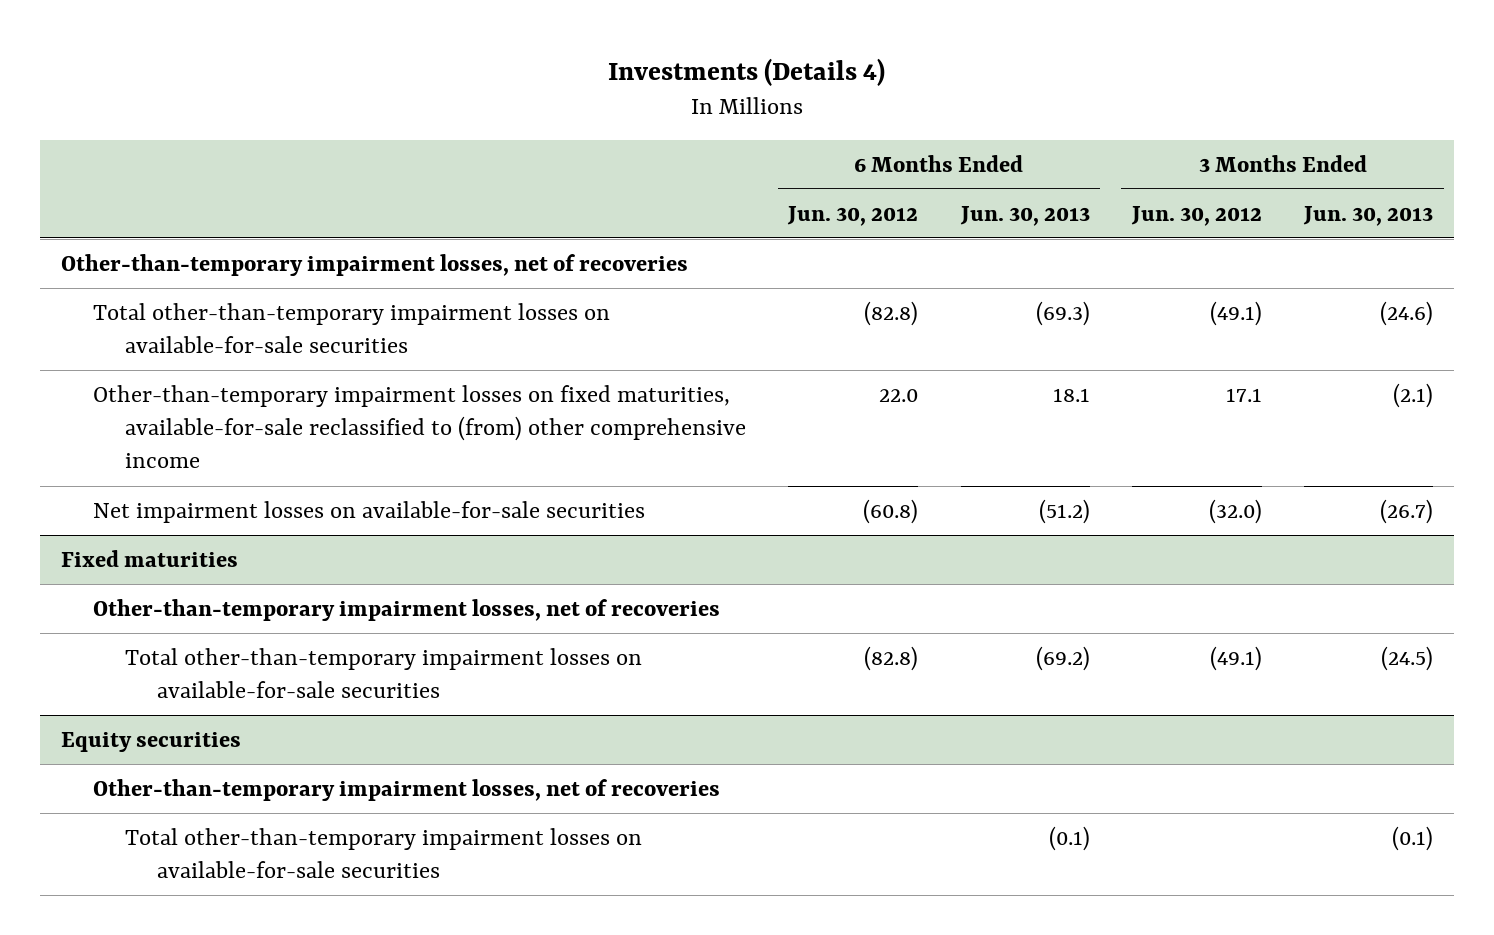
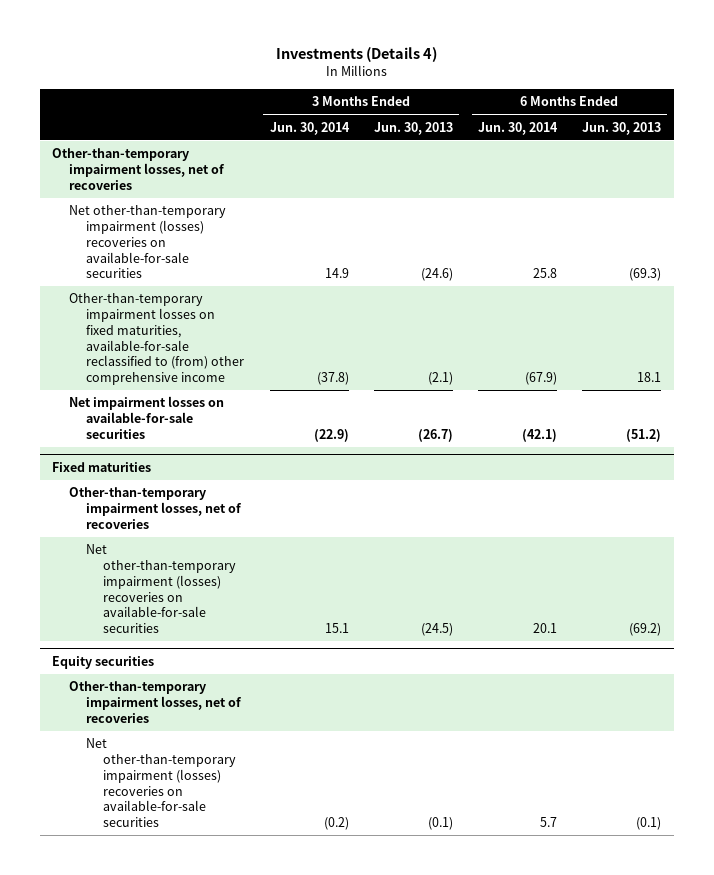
- | 6 Months Ended Jun. 30, 2012 | 6 Months Ended Jun. 30, 2013 | 3 Months Ended Jun. 30, 2012 | 3 Months Ended Jun. 30, 2013
+ | 3 Months Ended Jun. 30, 2014 | 3 Months Ended Jun. 30, 2013 | 6 Months Ended Jun. 30, 2014 | 6 Months Ended Jun. 30, 2013
- Total other-than-temporary impairment losses on available-for-sale securities | (82.8) | (69.3) | (49.1) | (24.6)
+ Net other-than-temporary impairment (losses) recoveries on available-for-sale securities | 14.9 | (24.6) | 25.8 | (69.3)
@ Fixed maturities
- Total other-than-temporary impairment losses on available-for-sale securities | (82.8) | (69.2) | (49.1) | (24.5)
+ Net other-than-temporary impairment (losses) recoveries on available-for-sale securities | 15.1 | (24.5) | 20.1 | (69.2)
@ Equity securities
- Total other-than-temporary impairment losses on available-for-sale securities | | (0.1) | | (0.1)
+ Net other-than-temporary impairment (losses) recoveries on available-for-sale securities | (0.2) | (0.1) | 5.7 | (0.1)

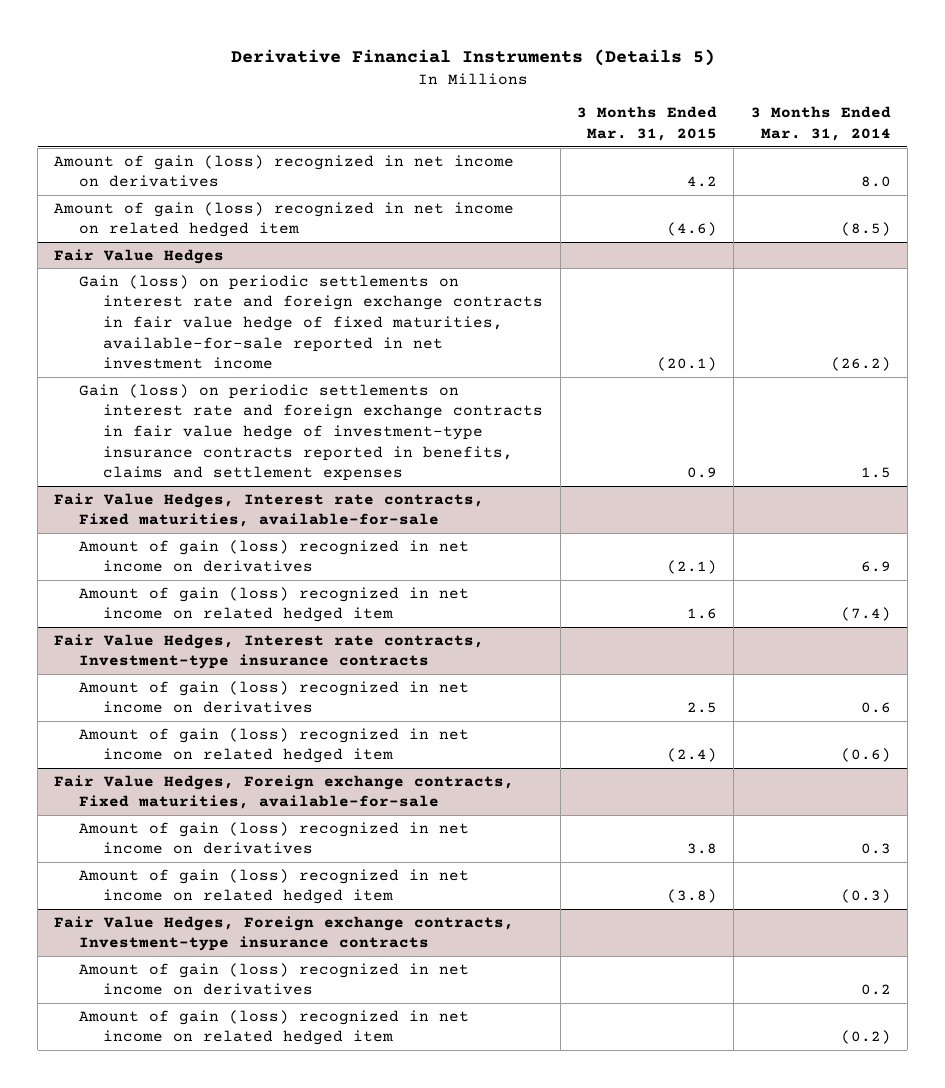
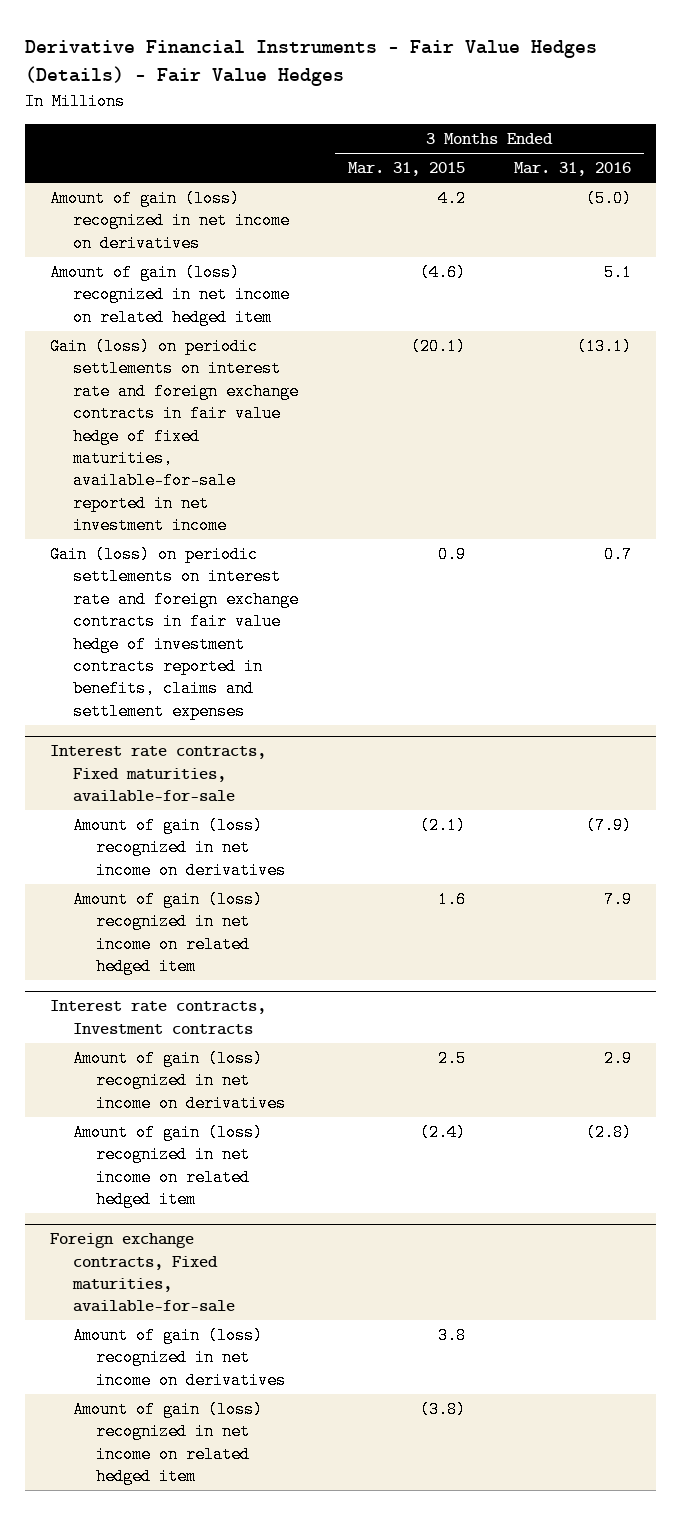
- Derivative Financial Instruments (Details 5)
+ Derivative Financial Instruments - Fair Value Hedges (Details) - Fair Value Hedges
- | 3 Months Ended Mar. 31, 2015 | 3 Months Ended Mar. 31, 2014
+ | 3 Months Ended Mar. 31, 2015 | 3 Months Ended Mar. 31, 2016
- Fair Value Hedges
- Gain (loss) on periodic settlements on interest rate and foreign exchange contracts in fair value hedge of investment-type insurance contracts reported in benefits, claims and settlement expenses | 0.9 | 1.5
- Fair Value Hedges, Interest rate contracts, Fixed maturities, available-for-sale
+ Gain (loss) on periodic settlements on interest rate and foreign exchange contracts in fair value hedge of investment contracts reported in benefits, claims and settlement expenses | 0.9 | 0.7
+ Interest rate contracts, Fixed maturities, available-for-sale
- Fair Value Hedges, Interest rate contracts, Investment-type insurance contracts
+ Interest rate contracts, Investment contracts
- Fair Value Hedges, Foreign exchange contracts, Fixed maturities, available-for-sale
+ Foreign exchange contracts, Fixed maturities, available-for-sale
- Fair Value Hedges, Foreign exchange contracts, Investment-type insurance contracts
- Amount of gain (loss) recognized in net income on derivatives | | 0.2
- Amount of gain (loss) recognized in net income on related hedged item | | (0.2)

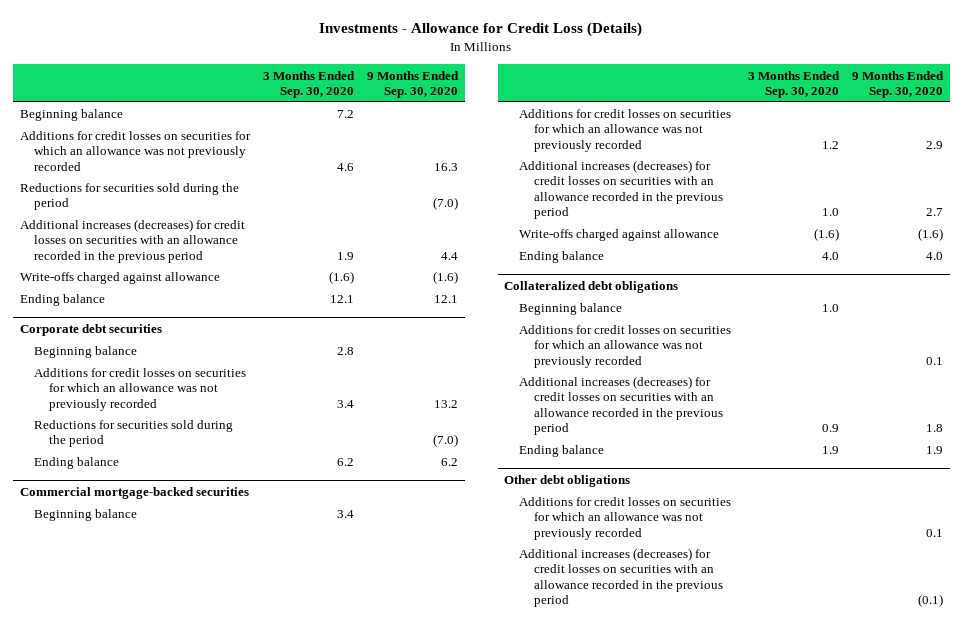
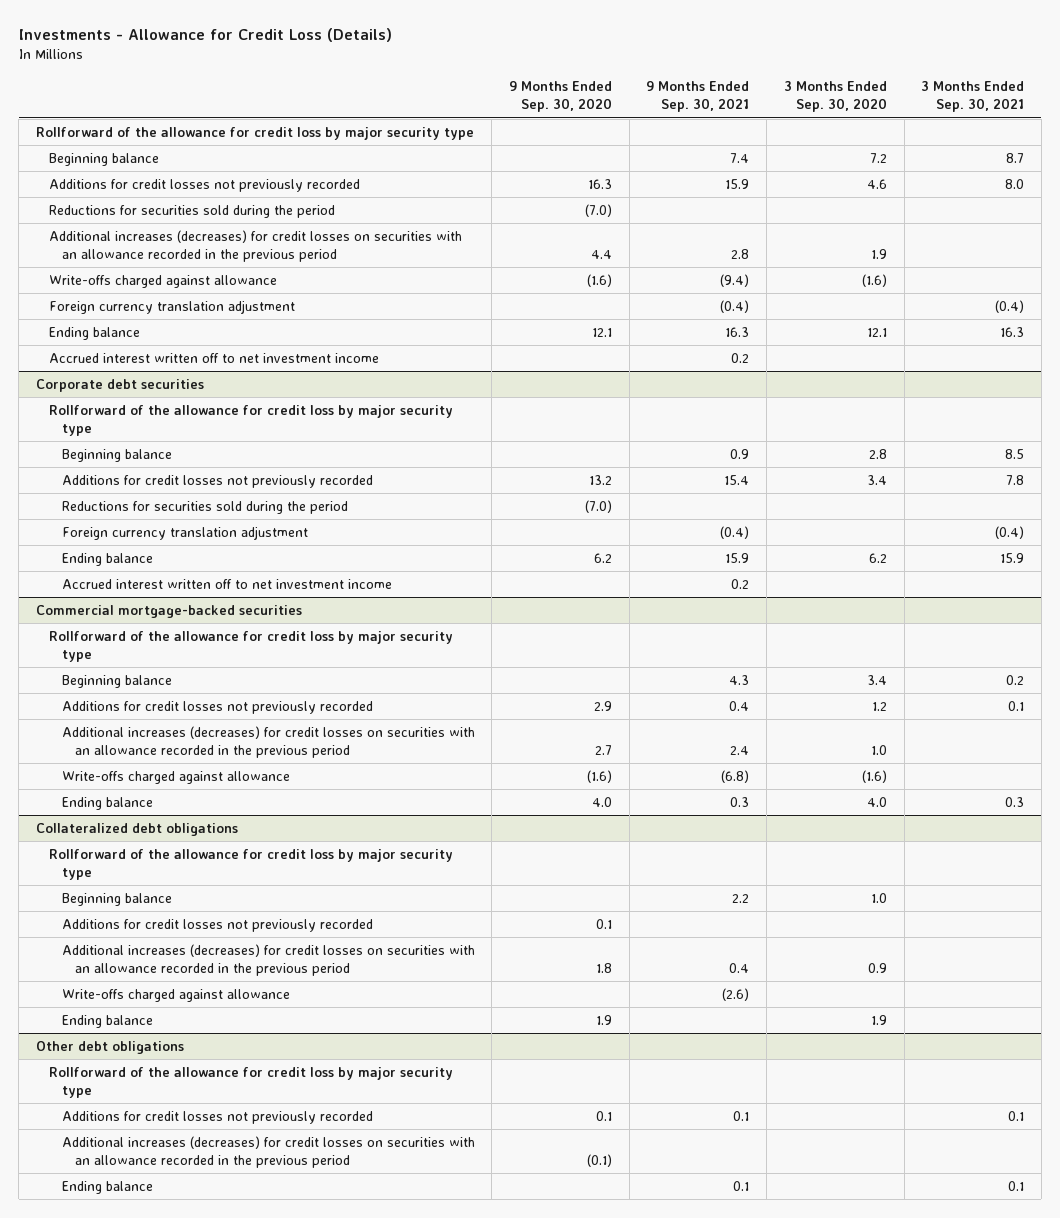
- | 3 Months Ended Sep. 30, 2020 | 9 Months Ended Sep. 30, 2020
+ | 9 Months Ended Sep. 30, 2020 | 9 Months Ended Sep. 30, 2021 | 3 Months Ended Sep. 30, 2020 | 3 Months Ended Sep. 30, 2021
+ Rollforward of the allowance for credit loss by major security type
- Additions for credit losses on securities for which an allowance was not previously recorded | 4.6 | 16.3
+ Additions for credit losses not previously recorded | 16.3 | 15.9 | 4.6 | 8.0
+ Foreign currency translation adjustment | | (0.4) | | (0.4)
+ Accrued interest written off to net investment income | | 0.2 | |
@ Corporate debt securities
+ Rollforward of the allowance for credit loss by major security type
- Additions for credit losses on securities for which an allowance was not previously recorded | 3.4 | 13.2
+ Additions for credit losses not previously recorded | 13.2 | 15.4 | 3.4 | 7.8
+ Foreign currency translation adjustment | | (0.4) | | (0.4)
+ Accrued interest written off to net investment income | | 0.2 | |
@ Commercial mortgage-backed securities
+ Rollforward of the allowance for credit loss by major security type
- Additions for credit losses on securities for which an allowance was not previously recorded | 1.2 | 2.9
+ Additions for credit losses not previously recorded | 2.9 | 0.4 | 1.2 | 0.1
@ Collateralized debt obligations
+ Rollforward of the allowance for credit loss by major security type
- Additions for credit losses on securities for which an allowance was not previously recorded | | 0.1
+ Additions for credit losses not previously recorded | 0.1 | | |
+ Write-offs charged against allowance | | (2.6) | |
@ Other debt obligations
- Additions for credit losses on securities for which an allowance was not previously recorded | | 0.1
+ Rollforward of the allowance for credit loss by major security type
+ Additions for credit losses not previously recorded | 0.1 | 0.1 | | 0.1
+ Ending balance | | 0.1 | | 0.1

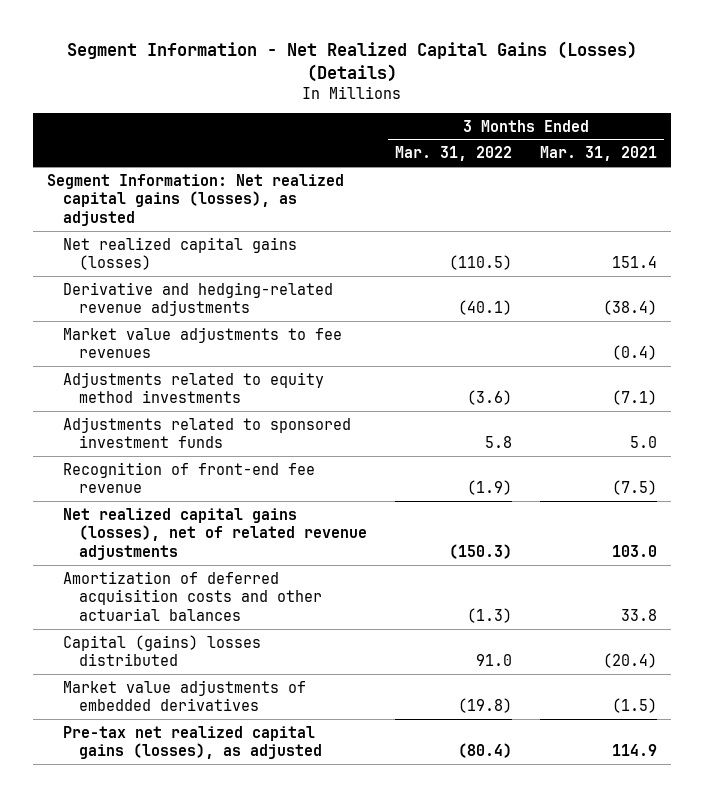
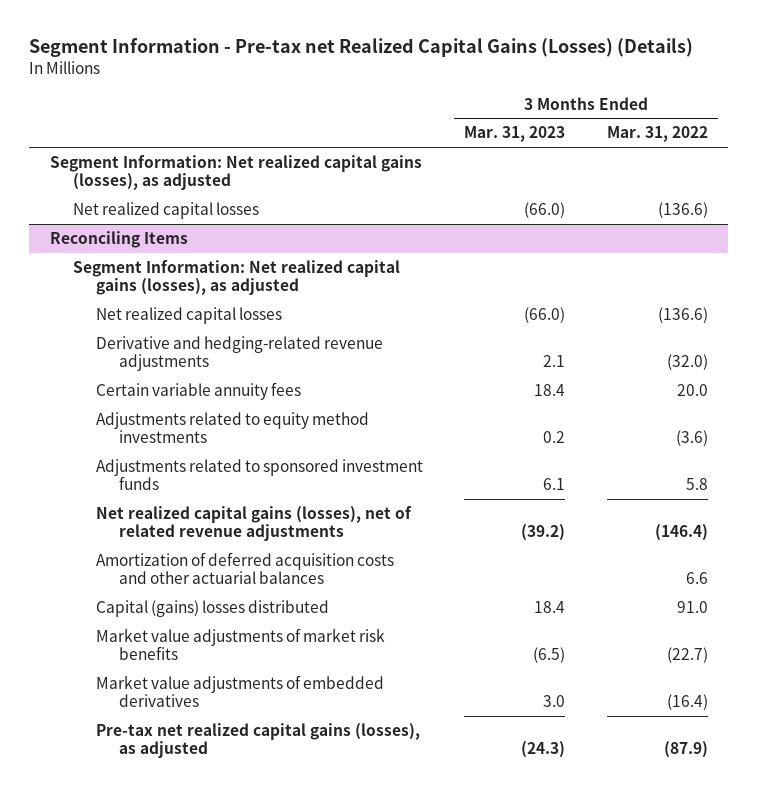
- Segment Information - Net Realized Capital Gains (Losses) (Details)
+ Segment Information - Pre-tax net Realized Capital Gains (Losses) (Details)
- | 3 Months Ended Mar. 31, 2022 | 3 Months Ended Mar. 31, 2021
+ | 3 Months Ended Mar. 31, 2023 | 3 Months Ended Mar. 31, 2022
- Net realized capital gains (losses) | (110.5) | 151.4
- Derivative and hedging-related revenue adjustments | (40.1) | (38.4)
- Market value adjustments to fee revenues | | (0.4)
+ Net realized capital losses | (66.0) | (136.6)
+ Reconciling Items
+ Segment Information: Net realized capital gains (losses), as adjusted
+ Net realized capital losses | (66.0) | (136.6)
+ Derivative and hedging-related revenue adjustments | 2.1 | (32.0)
+ Certain variable annuity fees | 18.4 | 20.0
- Recognition of front-end fee revenue | (1.9) | (7.5)
- Net realized capital gains (losses), net of related revenue adjustments | (150.3) | 103.0
- Amortization of deferred acquisition costs and other actuarial balances | (1.3) | 33.8
+ Net realized capital gains (losses), net of related revenue adjustments | (39.2) | (146.4)
+ Amortization of deferred acquisition costs and other actuarial balances | | 6.6
- Market value adjustments of embedded derivatives | (19.8) | (1.5)
- Pre-tax net realized capital gains (losses), as adjusted | (80.4) | 114.9
+ Market value adjustments of market risk benefits | (6.5) | (22.7)
+ Market value adjustments of embedded derivatives | 3.0 | (16.4)
+ Pre-tax net realized capital gains (losses), as adjusted | (24.3) | (87.9)

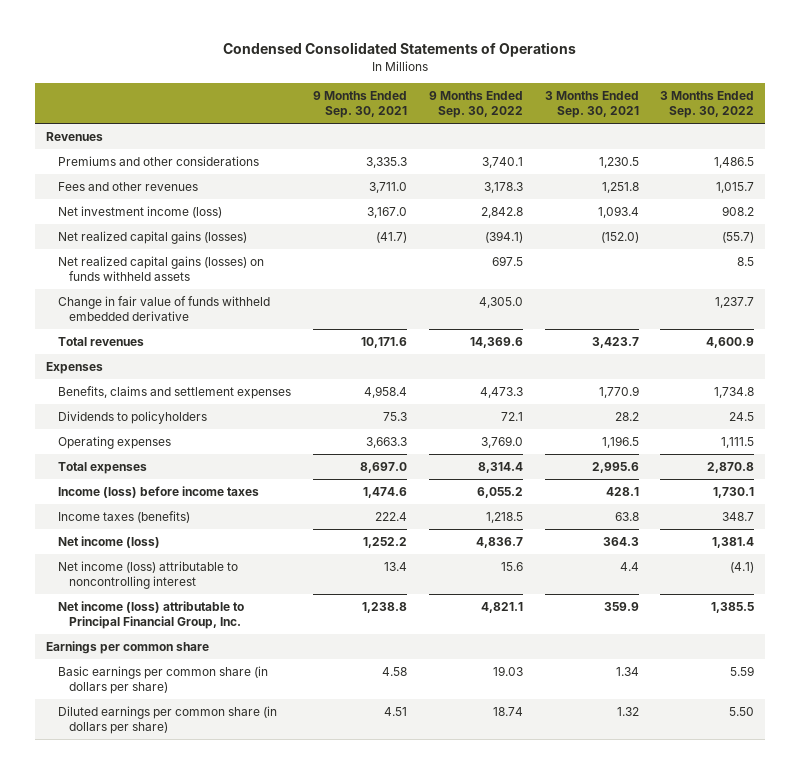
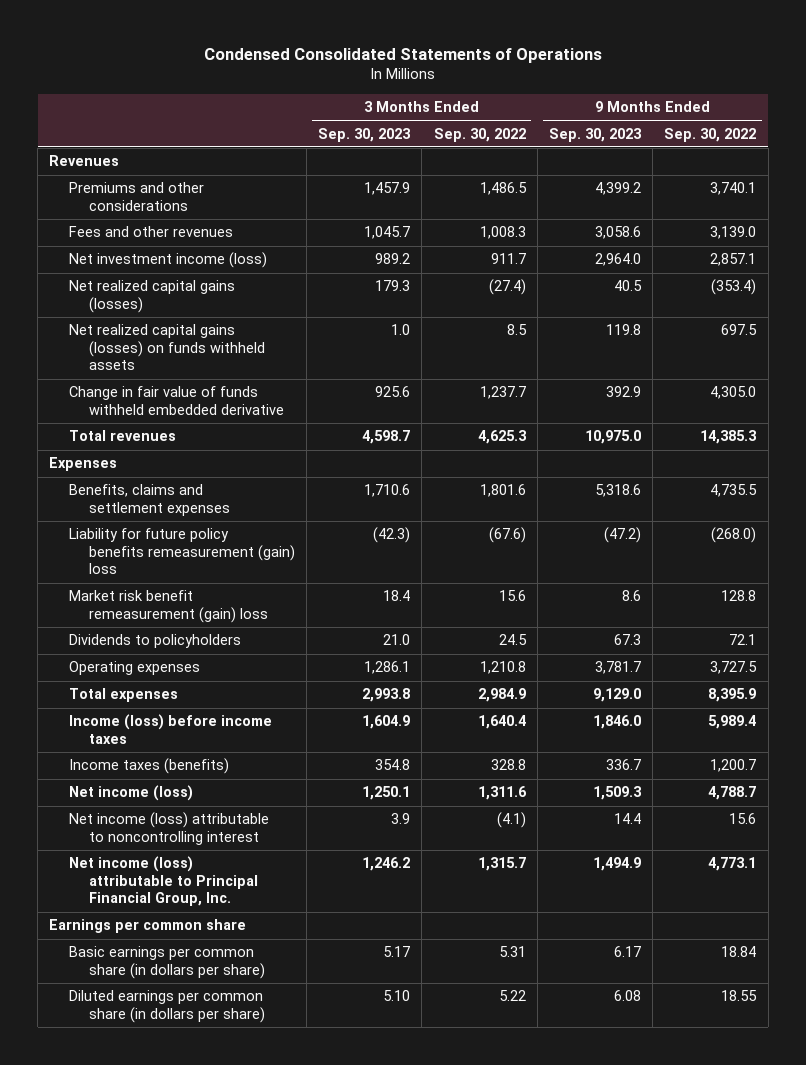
- | 9 Months Ended Sep. 30, 2021 | 9 Months Ended Sep. 30, 2022 | 3 Months Ended Sep. 30, 2021 | 3 Months Ended Sep. 30, 2022
+ | 3 Months Ended Sep. 30, 2023 | 3 Months Ended Sep. 30, 2022 | 9 Months Ended Sep. 30, 2023 | 9 Months Ended Sep. 30, 2022
- Fees and other revenues | 3,711.0 | 3,178.3 | 1,251.8 | 1,015.7
- Net investment income (loss) | 3,167.0 | 2,842.8 | 1,093.4 | 908.2
- Net realized capital gains (losses) | (41.7) | (394.1) | (152.0) | (55.7)
+ Fees and other revenues | 1,045.7 | 1,008.3 | 3,058.6 | 3,139.0
+ Net investment income (loss) | 989.2 | 911.7 | 2,964.0 | 2,857.1
+ Net realized capital gains (losses) | 179.3 | (27.4) | 40.5 | (353.4)
- Total revenues | 10,171.6 | 14,369.6 | 3,423.7 | 4,600.9
+ Total revenues | 4,598.7 | 4,625.3 | 10,975.0 | 14,385.3
- Benefits, claims and settlement expenses | 4,958.4 | 4,473.3 | 1,770.9 | 1,734.8
+ Benefits, claims and settlement expenses | 1,710.6 | 1,801.6 | 5,318.6 | 4,735.5
+ Liability for future policy benefits remeasurement (gain) loss | (42.3) | (67.6) | (47.2) | (268.0)
+ Market risk benefit remeasurement (gain) loss | 18.4 | 15.6 | 8.6 | 128.8
- Operating expenses | 3,663.3 | 3,769.0 | 1,196.5 | 1,111.5
- Total expenses | 8,697.0 | 8,314.4 | 2,995.6 | 2,870.8
- Income (loss) before income taxes | 1,474.6 | 6,055.2 | 428.1 | 1,730.1
- Income taxes (benefits) | 222.4 | 1,218.5 | 63.8 | 348.7
- Net income (loss) | 1,252.2 | 4,836.7 | 364.3 | 1,381.4
+ Operating expenses | 1,286.1 | 1,210.8 | 3,781.7 | 3,727.5
+ Total expenses | 2,993.8 | 2,984.9 | 9,129.0 | 8,395.9
+ Income (loss) before income taxes | 1,604.9 | 1,640.4 | 1,846.0 | 5,989.4
+ Income taxes (benefits) | 354.8 | 328.8 | 336.7 | 1,200.7
+ Net income (loss) | 1,250.1 | 1,311.6 | 1,509.3 | 4,788.7
- Net income (loss) attributable to Principal Financial Group, Inc. | 1,238.8 | 4,821.1 | 359.9 | 1,385.5
+ Net income (loss) attributable to Principal Financial Group, Inc. | 1,246.2 | 1,315.7 | 1,494.9 | 4,773.1
- Basic earnings per common share (in dollars per share) | 4.58 | 19.03 | 1.34 | 5.59
- Diluted earnings per common share (in dollars per share) | 4.51 | 18.74 | 1.32 | 5.50
+ Basic earnings per common share (in dollars per share) | 5.17 | 5.31 | 6.17 | 18.84
+ Diluted earnings per common share (in dollars per share) | 5.10 | 5.22 | 6.08 | 18.55

